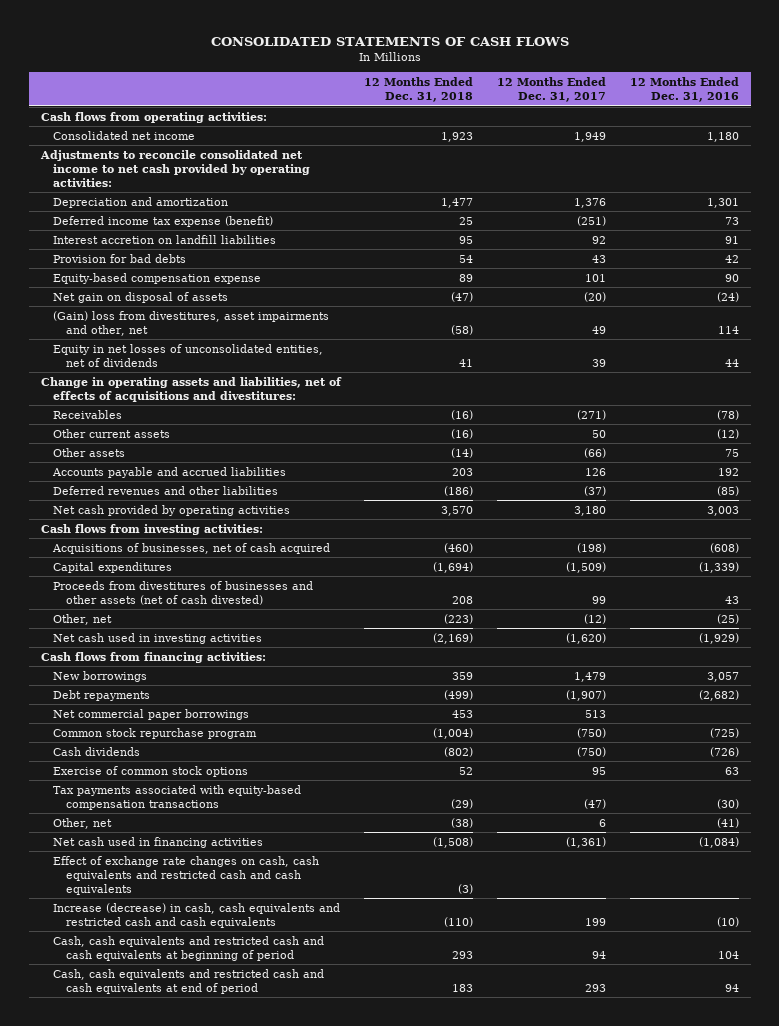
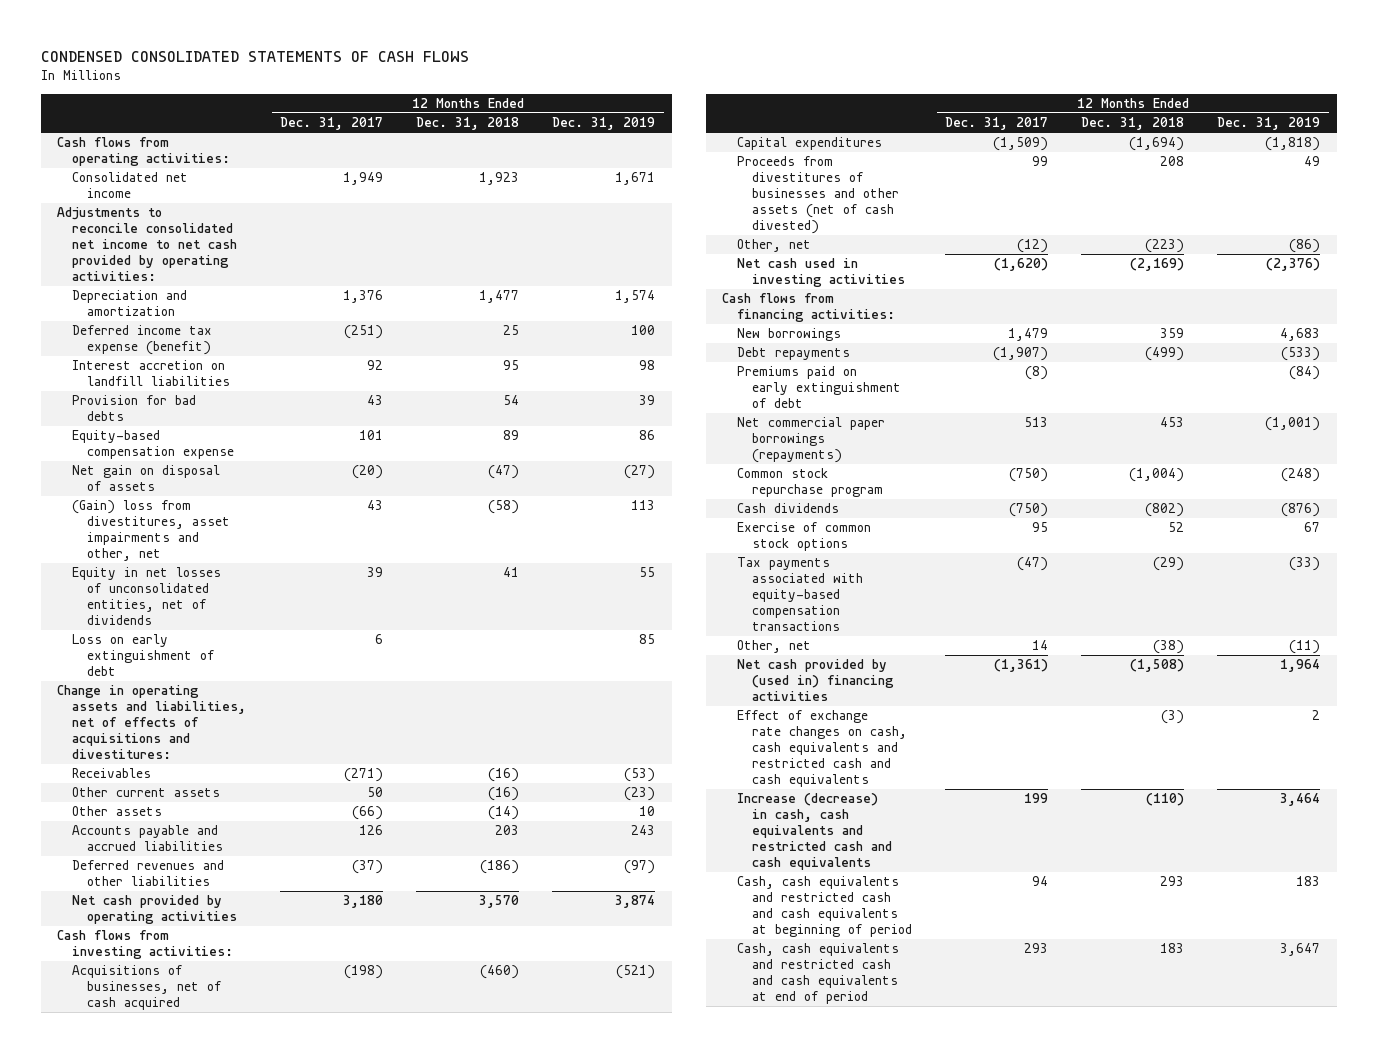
- CONSOLIDATED STATEMENTS OF CASH FLOWS
+ CONDENSED CONSOLIDATED STATEMENTS OF CASH FLOWS
- | 12 Months Ended Dec. 31, 2018 | 12 Months Ended Dec. 31, 2017 | 12 Months Ended Dec. 31, 2016
+ | 12 Months Ended Dec. 31, 2017 | 12 Months Ended Dec. 31, 2018 | 12 Months Ended Dec. 31, 2019
- (Gain) loss from divestitures, asset impairments and other, net | (58) | 49 | 114
+ (Gain) loss from divestitures, asset impairments and other, net | 43 | (58) | 113
+ Loss on early extinguishment of debt | 6 | | 85
- Net commercial paper borrowings | 453 | 513 |
+ Premiums paid on early extinguishment of debt | (8) | | (84)
+ Net commercial paper borrowings (repayments) | 513 | 453 | (1,001)
- Other, net | (38) | 6 | (41)
- Net cash used in financing activities | (1,508) | (1,361) | (1,084)
+ Other, net | 14 | (38) | (11)
+ Net cash provided by (used in) financing activities | (1,361) | (1,508) | 1,964

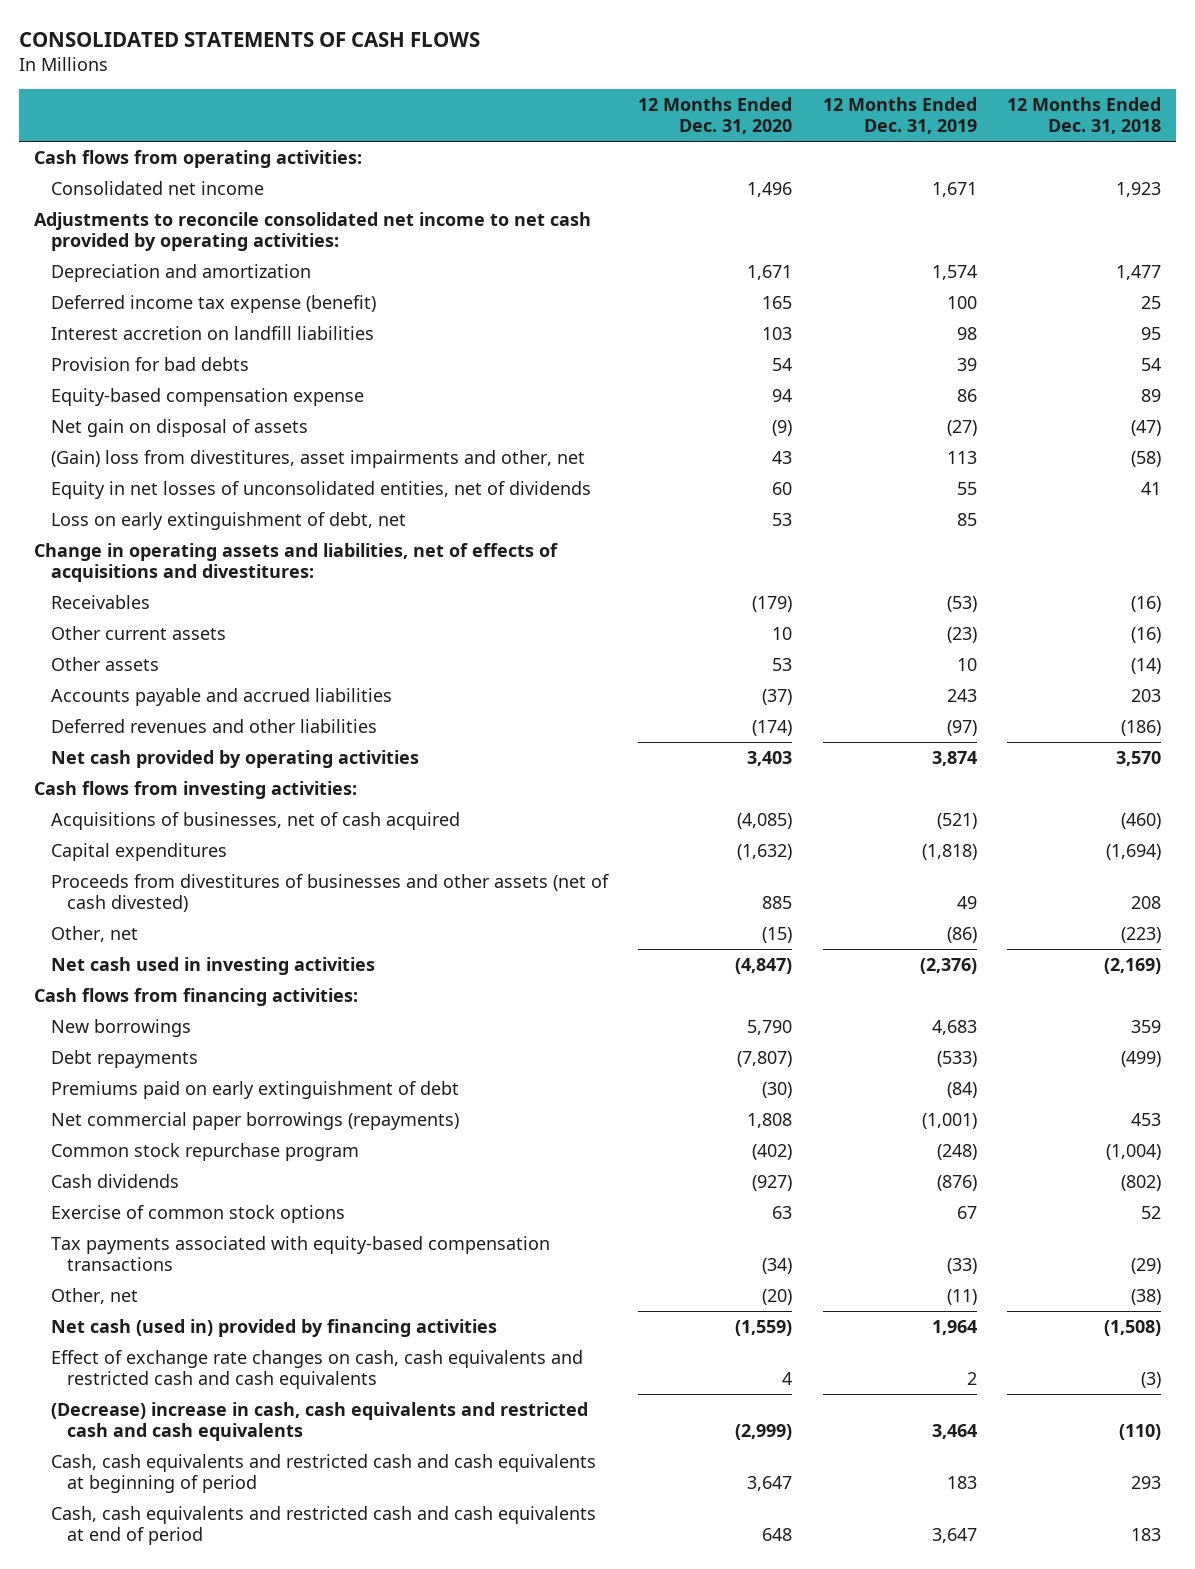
- CONDENSED CONSOLIDATED STATEMENTS OF CASH FLOWS
+ CONSOLIDATED STATEMENTS OF CASH FLOWS
- | 12 Months Ended Dec. 31, 2017 | 12 Months Ended Dec. 31, 2018 | 12 Months Ended Dec. 31, 2019
+ | 12 Months Ended Dec. 31, 2020 | 12 Months Ended Dec. 31, 2019 | 12 Months Ended Dec. 31, 2018
- Loss on early extinguishment of debt | 6 | | 85
+ Loss on early extinguishment of debt, net | 53 | 85 |
- Net cash provided by (used in) financing activities | (1,361) | (1,508) | 1,964
+ Net cash (used in) provided by financing activities | (1,559) | 1,964 | (1,508)
- Increase (decrease) in cash, cash equivalents and restricted cash and cash equivalents | 199 | (110) | 3,464
+ (Decrease) increase in cash, cash equivalents and restricted cash and cash equivalents | (2,999) | 3,464 | (110)

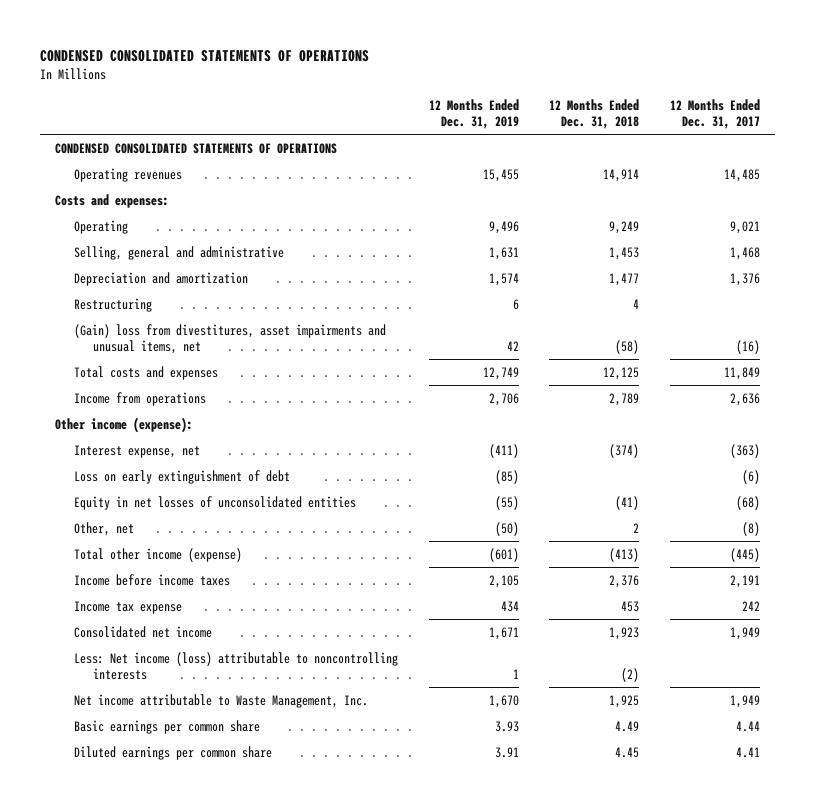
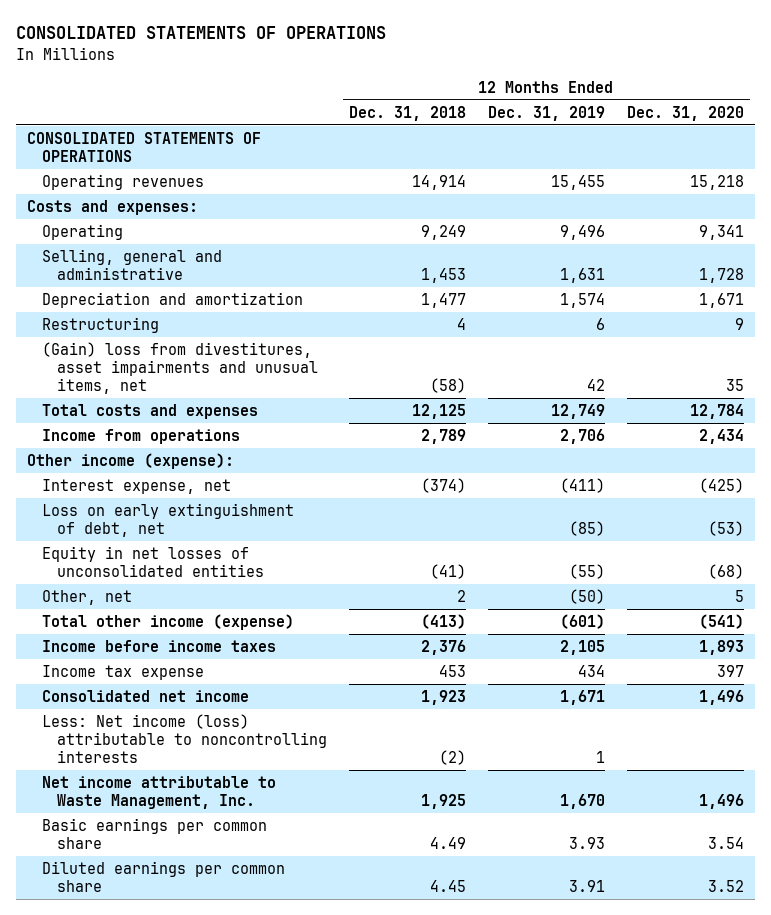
- CONDENSED CONSOLIDATED STATEMENTS OF OPERATIONS
+ CONSOLIDATED STATEMENTS OF OPERATIONS
- | 12 Months Ended Dec. 31, 2019 | 12 Months Ended Dec. 31, 2018 | 12 Months Ended Dec. 31, 2017
+ | 12 Months Ended Dec. 31, 2018 | 12 Months Ended Dec. 31, 2019 | 12 Months Ended Dec. 31, 2020
- CONDENSED CONSOLIDATED STATEMENTS OF OPERATIONS
+ CONSOLIDATED STATEMENTS OF OPERATIONS
- Loss on early extinguishment of debt | (85) | | (6)
+ Loss on early extinguishment of debt, net | | (85) | (53)

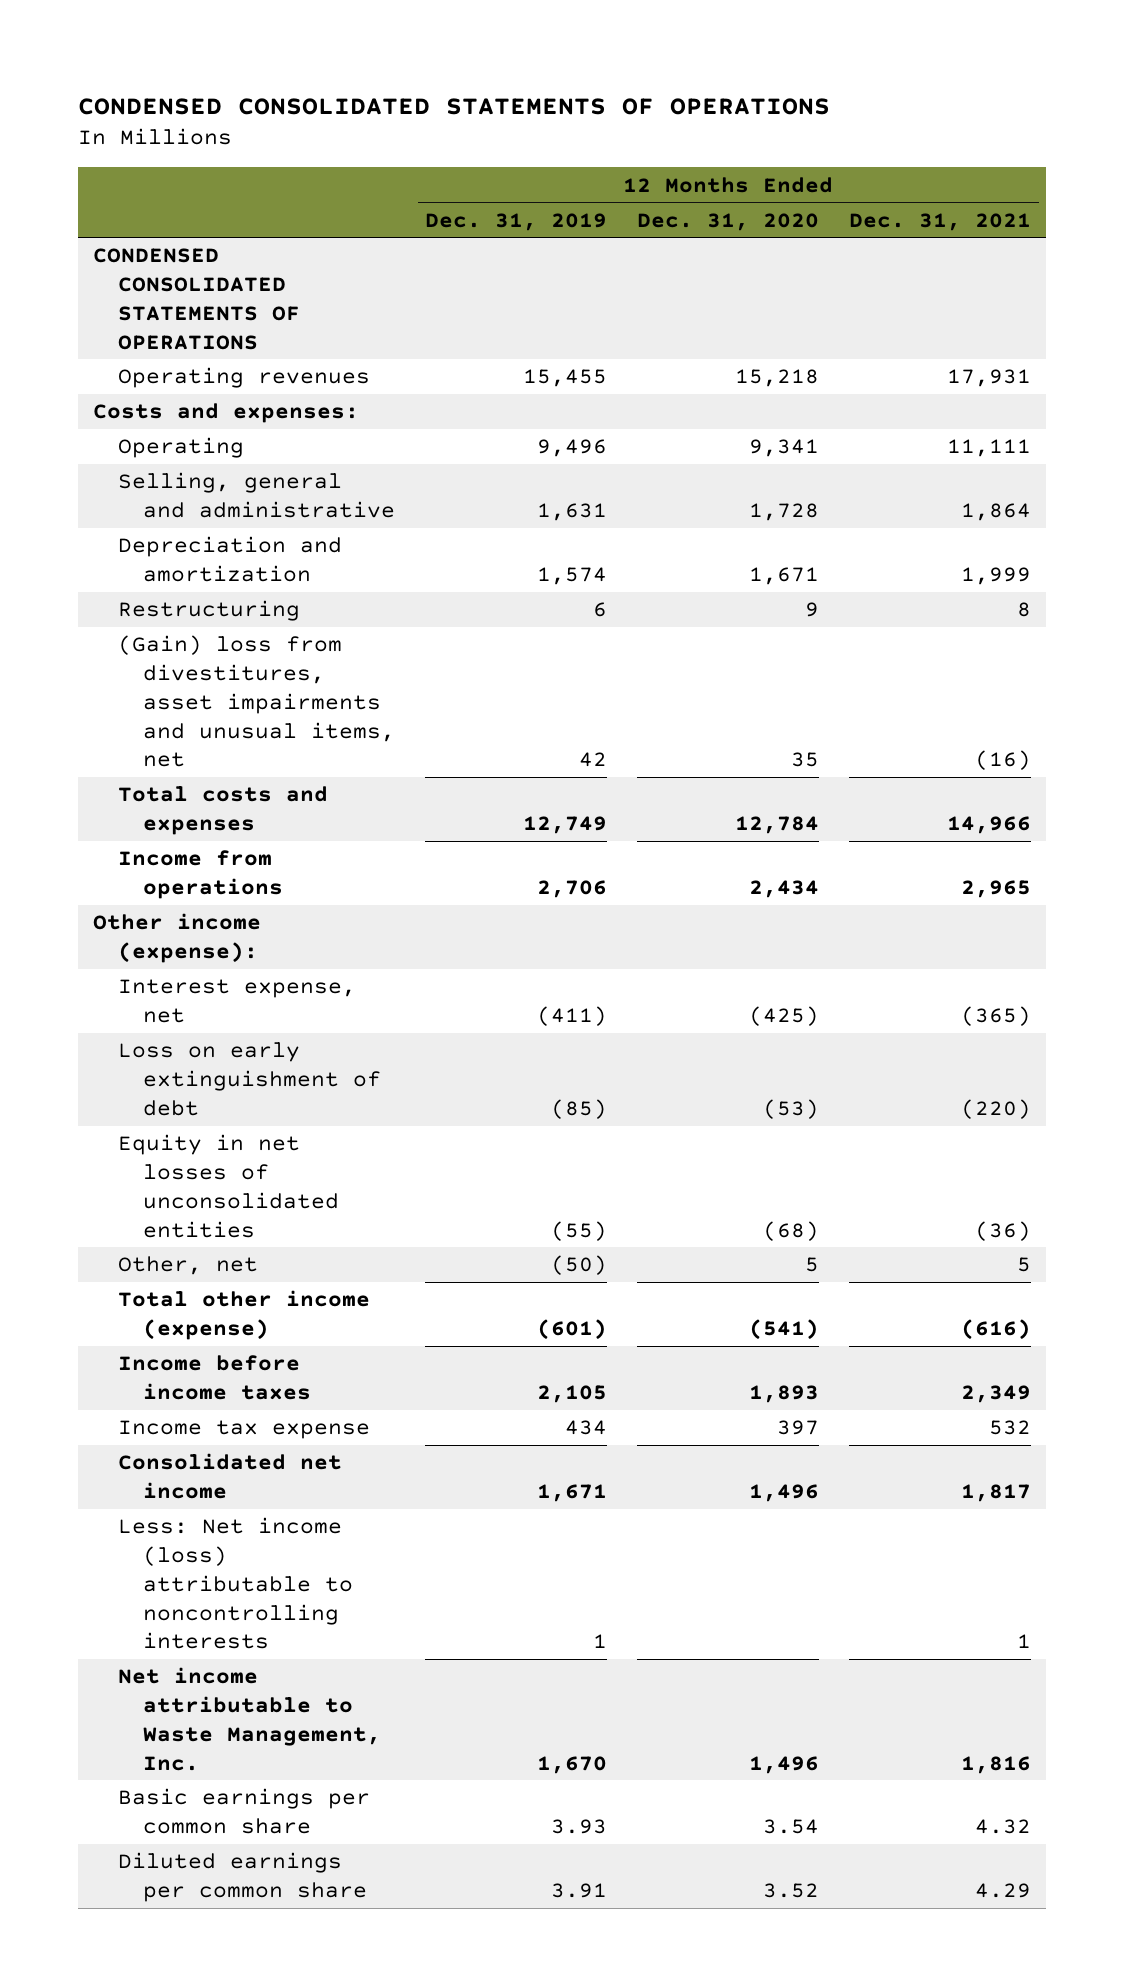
- CONSOLIDATED STATEMENTS OF OPERATIONS
+ CONDENSED CONSOLIDATED STATEMENTS OF OPERATIONS
- | 12 Months Ended Dec. 31, 2018 | 12 Months Ended Dec. 31, 2019 | 12 Months Ended Dec. 31, 2020
+ | 12 Months Ended Dec. 31, 2019 | 12 Months Ended Dec. 31, 2020 | 12 Months Ended Dec. 31, 2021
- CONSOLIDATED STATEMENTS OF OPERATIONS
+ CONDENSED CONSOLIDATED STATEMENTS OF OPERATIONS
- Loss on early extinguishment of debt, net | | (85) | (53)
+ Loss on early extinguishment of debt | (85) | (53) | (220)

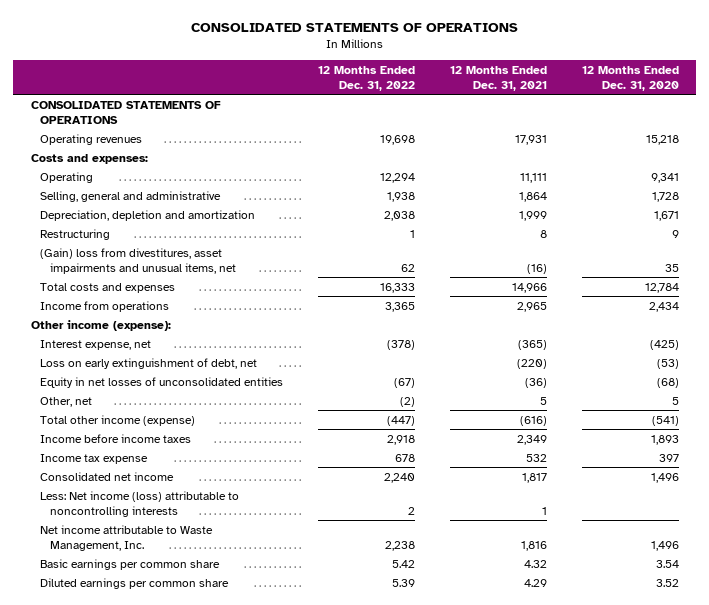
- CONDENSED CONSOLIDATED STATEMENTS OF OPERATIONS
+ CONSOLIDATED STATEMENTS OF OPERATIONS
- | 12 Months Ended Dec. 31, 2019 | 12 Months Ended Dec. 31, 2020 | 12 Months Ended Dec. 31, 2021
+ | 12 Months Ended Dec. 31, 2022 | 12 Months Ended Dec. 31, 2021 | 12 Months Ended Dec. 31, 2020
- CONDENSED CONSOLIDATED STATEMENTS OF OPERATIONS
+ CONSOLIDATED STATEMENTS OF OPERATIONS
- Depreciation and amortization | 1,574 | 1,671 | 1,999
+ Depreciation, depletion and amortization | 2,038 | 1,999 | 1,671
- Loss on early extinguishment of debt | (85) | (53) | (220)
+ Loss on early extinguishment of debt, net | | (220) | (53)

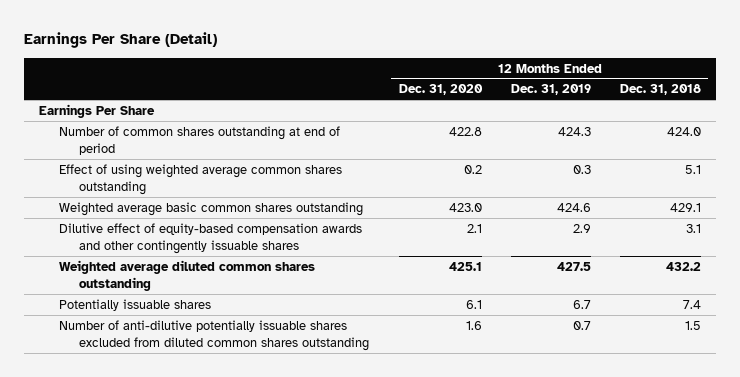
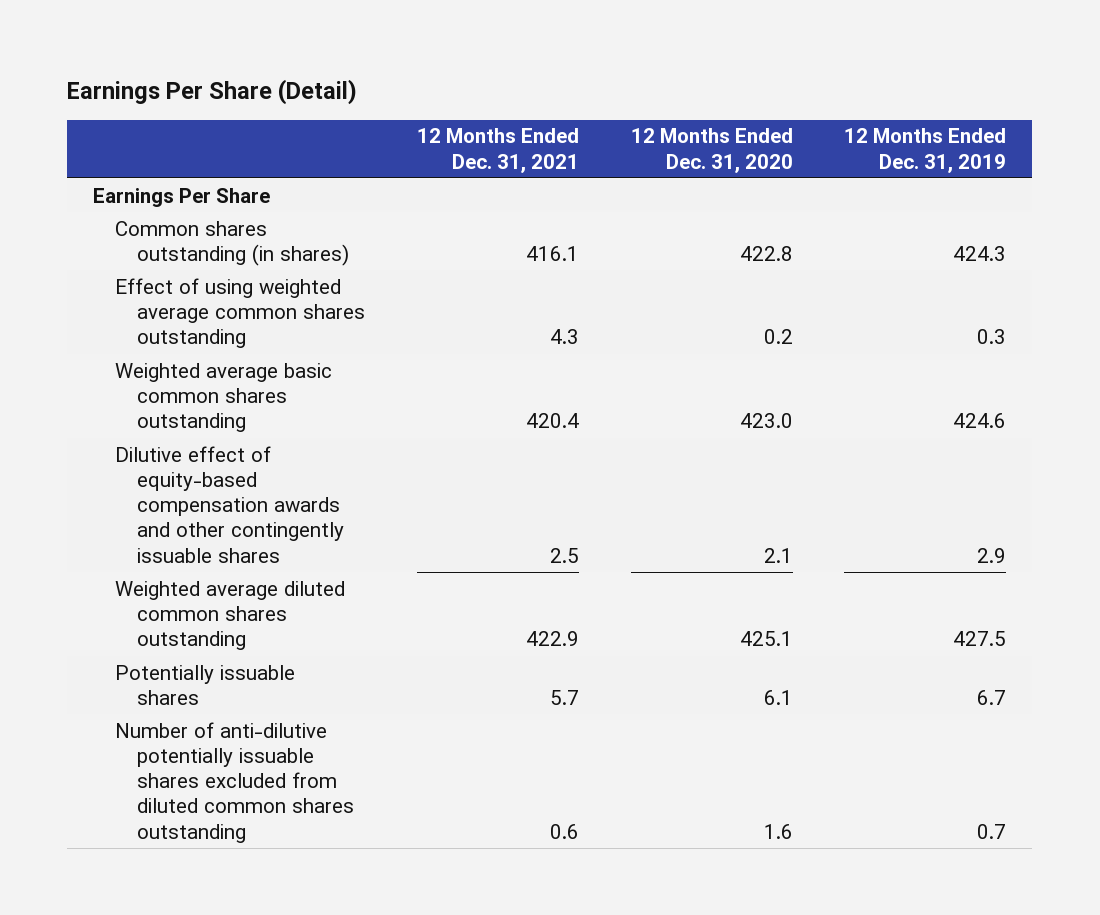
- | 12 Months Ended Dec. 31, 2020 | 12 Months Ended Dec. 31, 2019 | 12 Months Ended Dec. 31, 2018
+ | 12 Months Ended Dec. 31, 2021 | 12 Months Ended Dec. 31, 2020 | 12 Months Ended Dec. 31, 2019
- Number of common shares outstanding at end of period | 422.8 | 424.3 | 424.0
+ Common shares outstanding (in shares) | 416.1 | 422.8 | 424.3

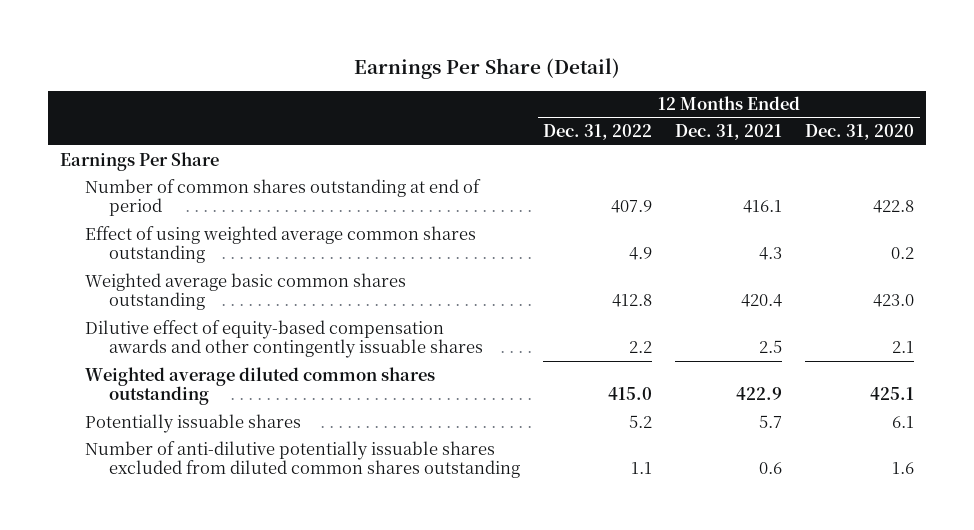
- | 12 Months Ended Dec. 31, 2021 | 12 Months Ended Dec. 31, 2020 | 12 Months Ended Dec. 31, 2019
+ | 12 Months Ended Dec. 31, 2022 | 12 Months Ended Dec. 31, 2021 | 12 Months Ended Dec. 31, 2020
- Common shares outstanding (in shares) | 416.1 | 422.8 | 424.3
+ Number of common shares outstanding at end of period | 407.9 | 416.1 | 422.8

